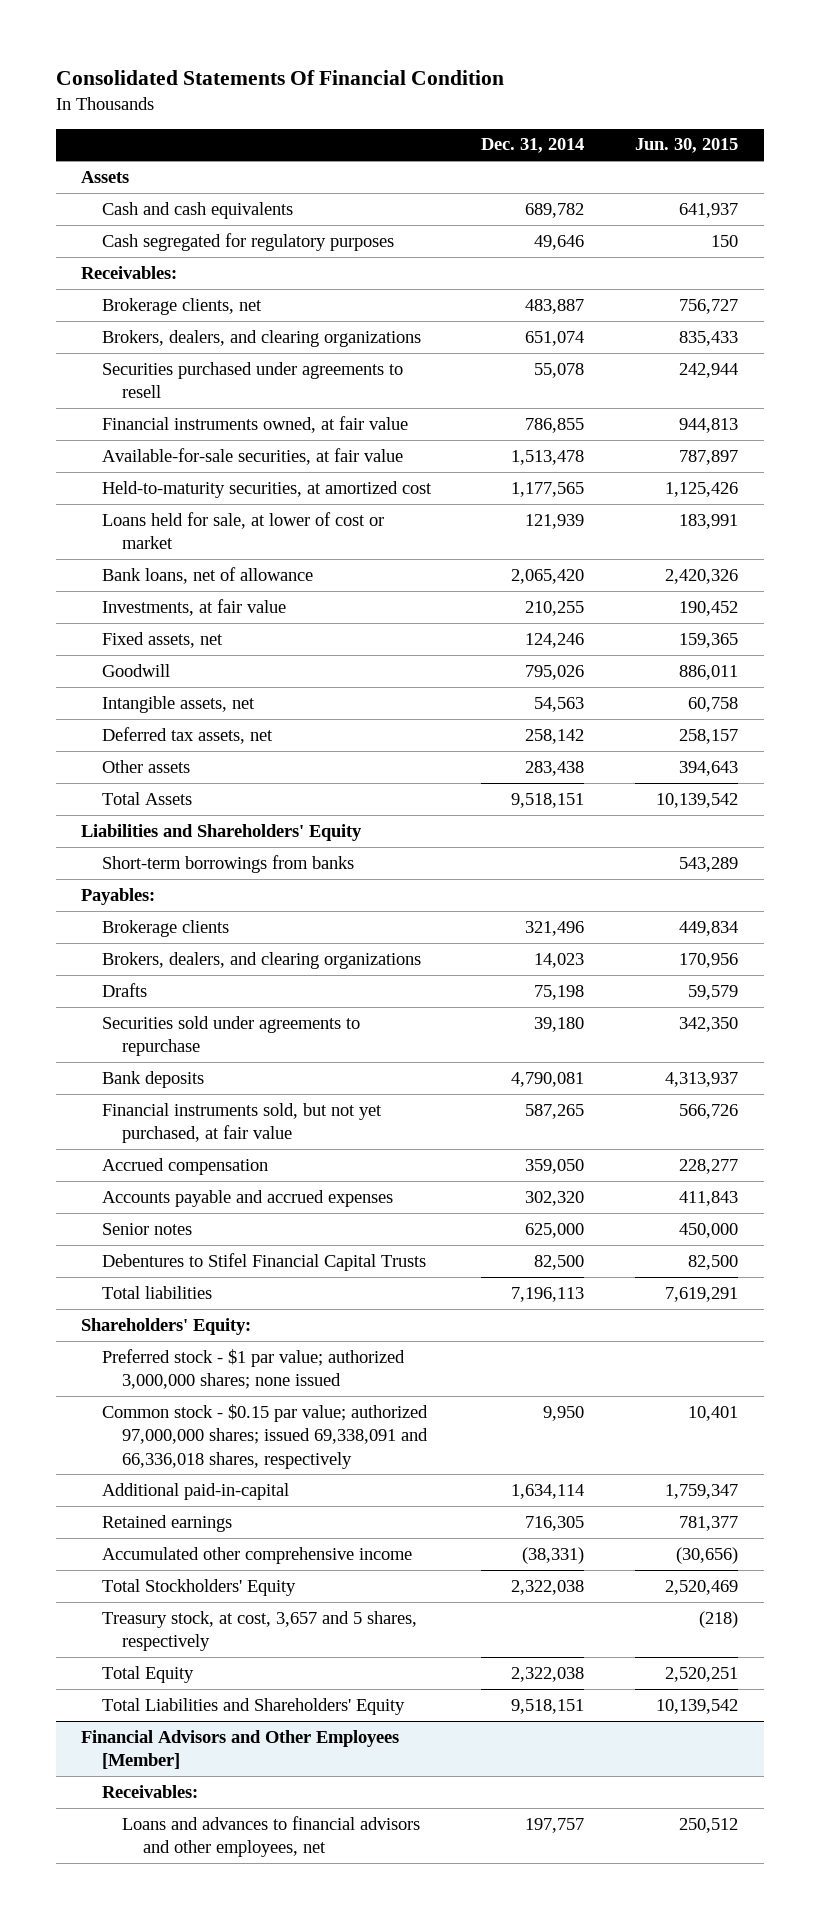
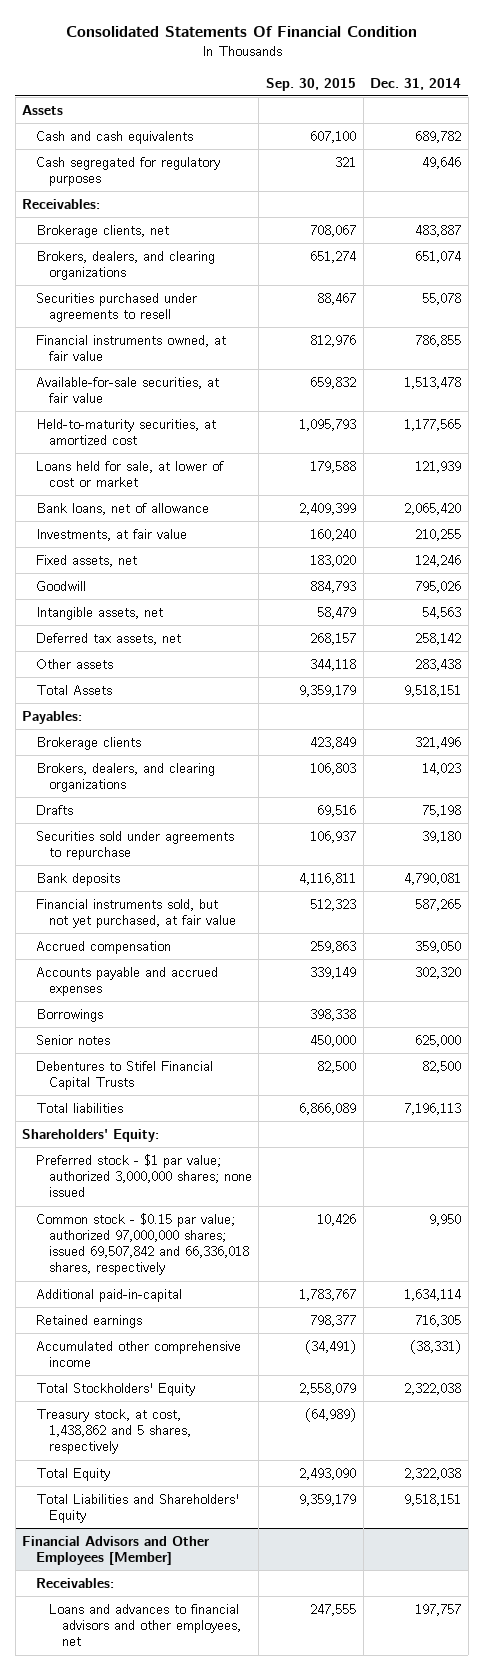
- | Dec. 31, 2014 | Jun. 30, 2015
+ | Sep. 30, 2015 | Dec. 31, 2014
- Liabilities and Shareholders' Equity
- Short-term borrowings from banks | | 543,289
+ Borrowings | 398,338 |
- Common stock - $0.15 par value; authorized 97,000,000 shares; issued 69,338,091 and 66,336,018 shares, respectively | 9,950 | 10,401
+ Common stock - $0.15 par value; authorized 97,000,000 shares; issued 69,507,842 and 66,336,018 shares, respectively | 10,426 | 9,950
- Treasury stock, at cost, 3,657 and 5 shares, respectively | | (218)
+ Treasury stock, at cost, 1,438,862 and 5 shares, respectively | (64,989) |

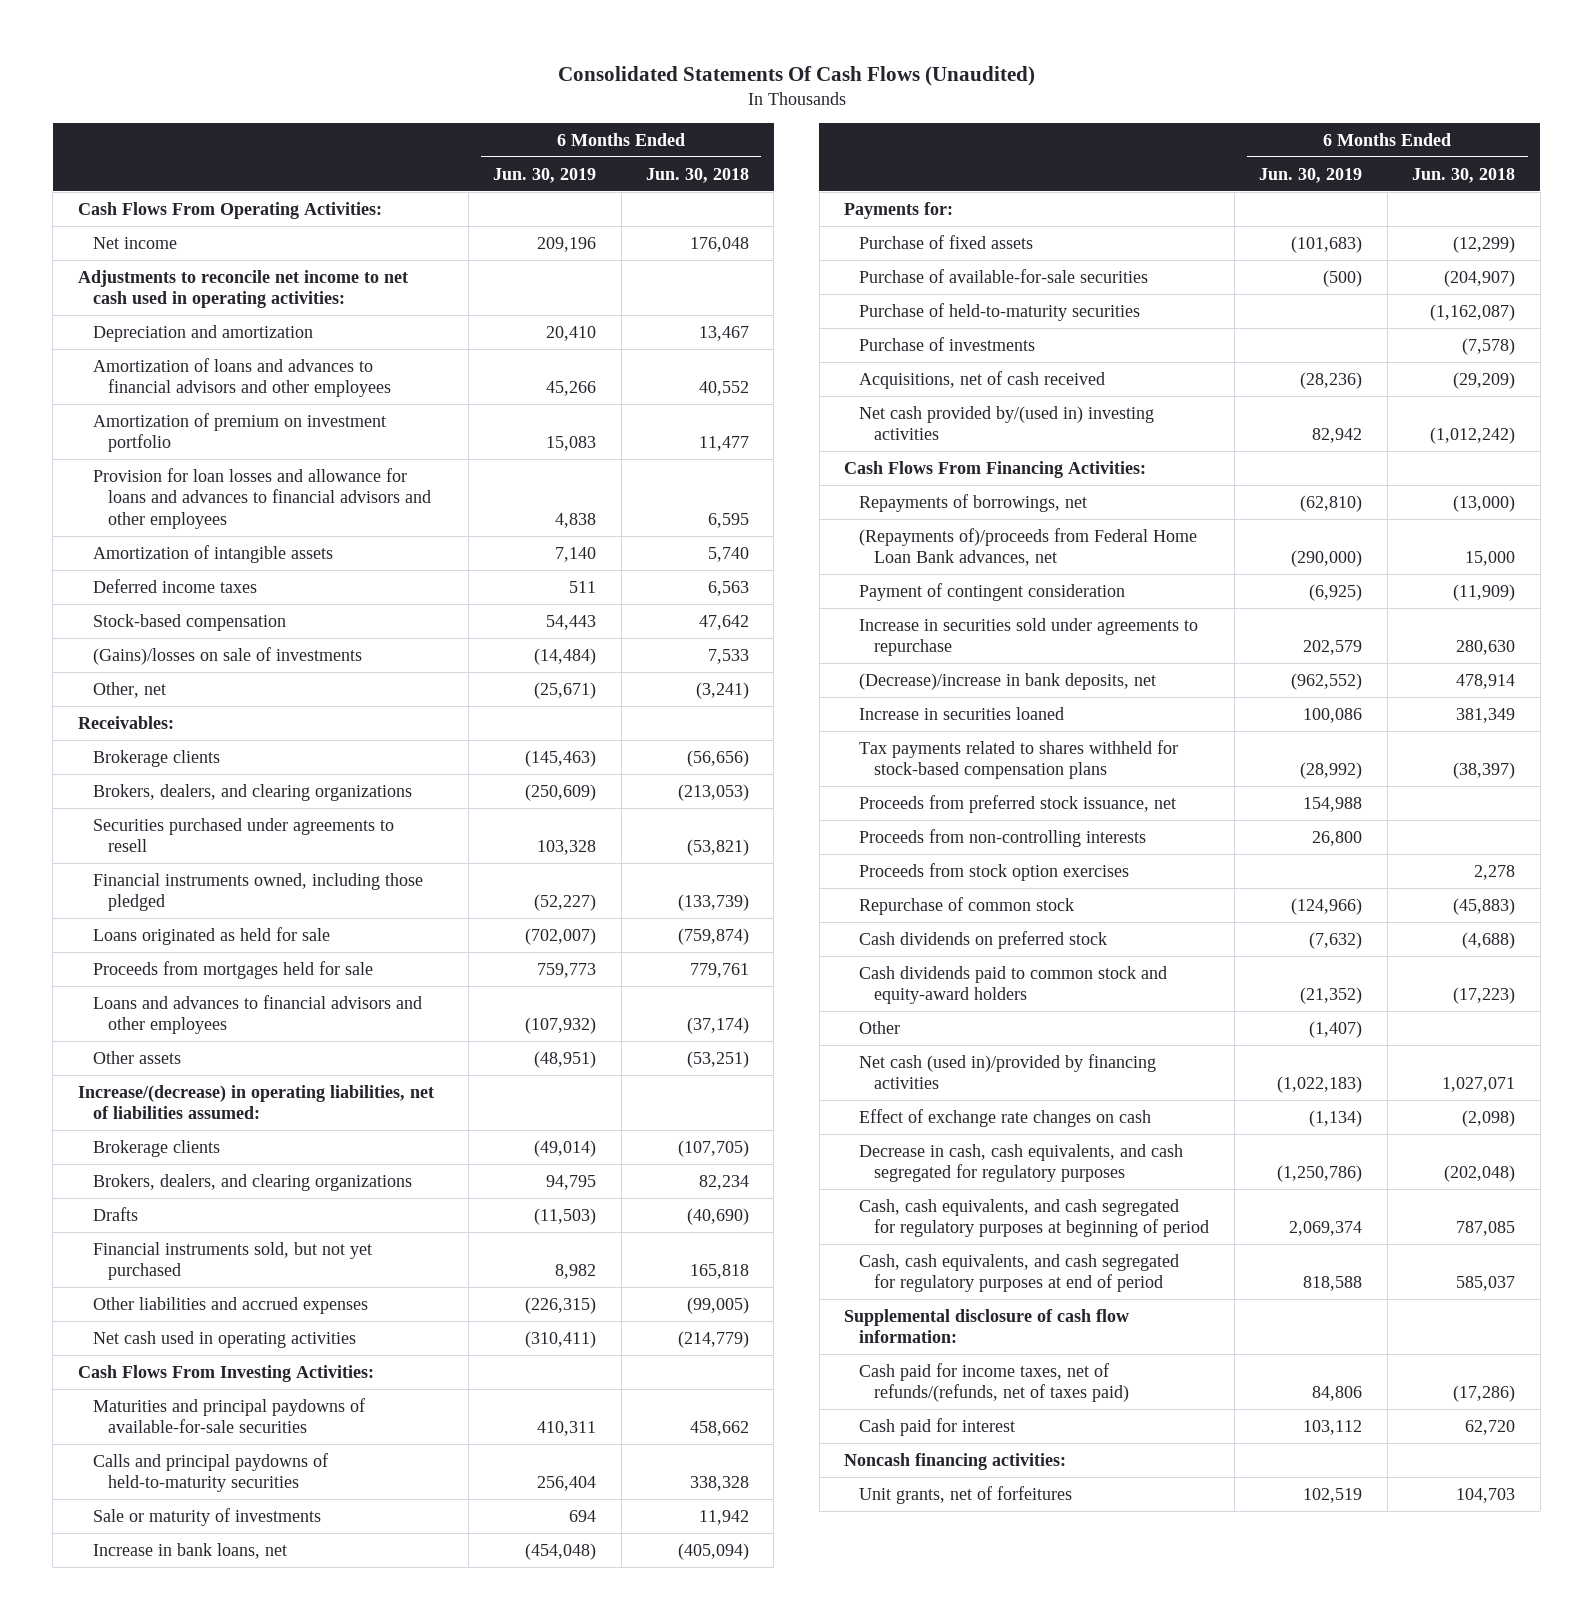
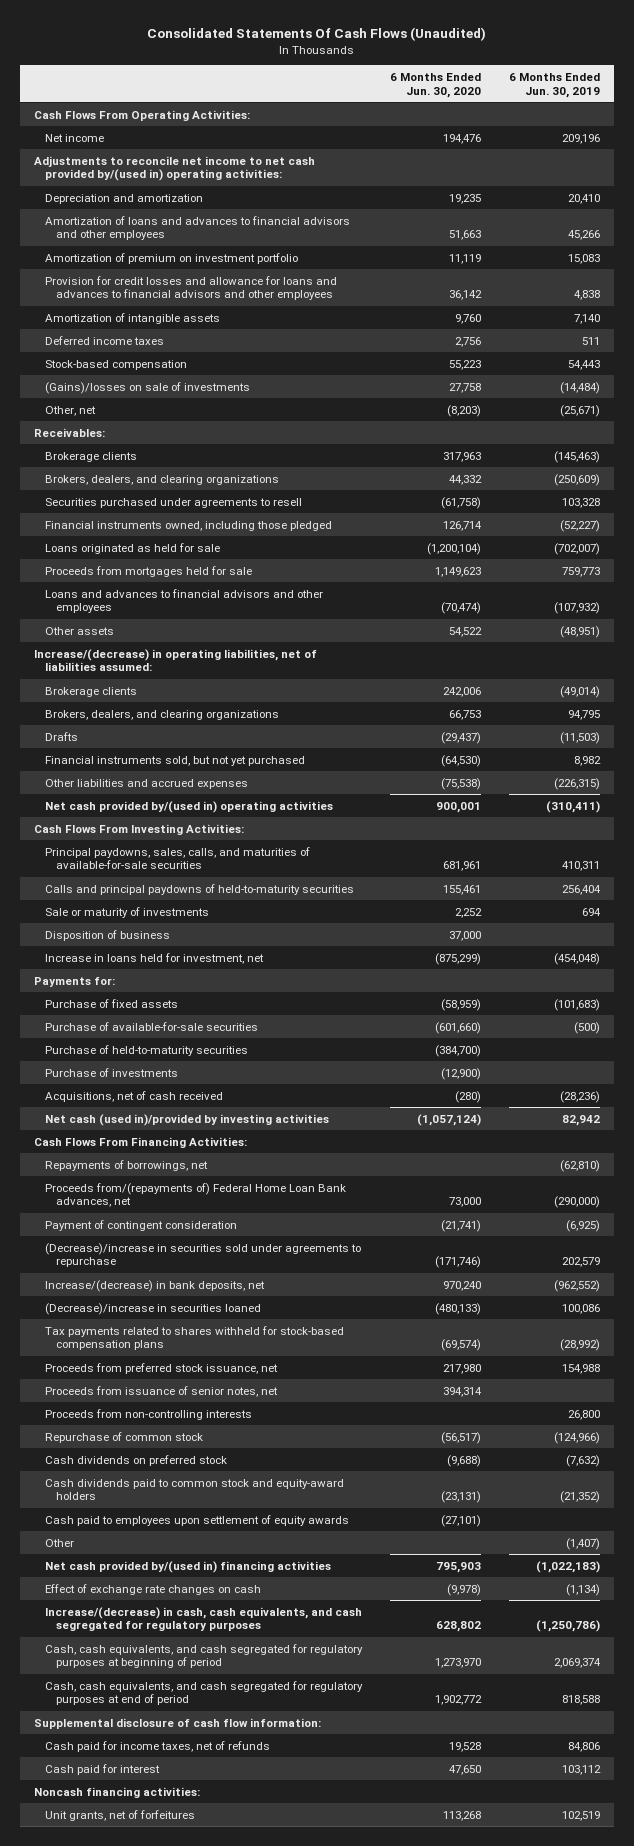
- | 6 Months Ended Jun. 30, 2019 | 6 Months Ended Jun. 30, 2018
+ | 6 Months Ended Jun. 30, 2020 | 6 Months Ended Jun. 30, 2019
- Adjustments to reconcile net income to net cash used in operating activities:
+ Adjustments to reconcile net income to net cash provided by/(used in) operating activities:
- Provision for loan losses and allowance for loans and advances to financial advisors and other employees | 4,838 | 6,595
+ Provision for credit losses and allowance for loans and advances to financial advisors and other employees | 36,142 | 4,838
- Net cash used in operating activities | (310,411) | (214,779)
+ Net cash provided by/(used in) operating activities | 900,001 | (310,411)
- Maturities and principal paydowns of available-for-sale securities | 410,311 | 458,662
+ Principal paydowns, sales, calls, and maturities of available-for-sale securities | 681,961 | 410,311
- Increase in bank loans, net | (454,048) | (405,094)
+ Disposition of business | 37,000 |
+ Increase in loans held for investment, net | (875,299) | (454,048)
- Net cash provided by/(used in) investing activities | 82,942 | (1,012,242)
+ Net cash (used in)/provided by investing activities | (1,057,124) | 82,942
- (Repayments of)/proceeds from Federal Home Loan Bank advances, net | (290,000) | 15,000
+ Proceeds from/(repayments of) Federal Home Loan Bank advances, net | 73,000 | (290,000)
- Increase in securities sold under agreements to repurchase | 202,579 | 280,630
- (Decrease)/increase in bank deposits, net | (962,552) | 478,914
- Increase in securities loaned | 100,086 | 381,349
+ (Decrease)/increase in securities sold under agreements to repurchase | (171,746) | 202,579
+ Increase/(decrease) in bank deposits, net | 970,240 | (962,552)
+ (Decrease)/increase in securities loaned | (480,133) | 100,086
+ Proceeds from issuance of senior notes, net | 394,314 |
- Proceeds from stock option exercises | | 2,278
+ Cash paid to employees upon settlement of equity awards | (27,101) |
- Net cash (used in)/provided by financing activities | (1,022,183) | 1,027,071
+ Net cash provided by/(used in) financing activities | 795,903 | (1,022,183)
- Decrease in cash, cash equivalents, and cash segregated for regulatory purposes | (1,250,786) | (202,048)
+ Increase/(decrease) in cash, cash equivalents, and cash segregated for regulatory purposes | 628,802 | (1,250,786)
- Cash paid for income taxes, net of refunds/(refunds, net of taxes paid) | 84,806 | (17,286)
+ Cash paid for income taxes, net of refunds | 19,528 | 84,806

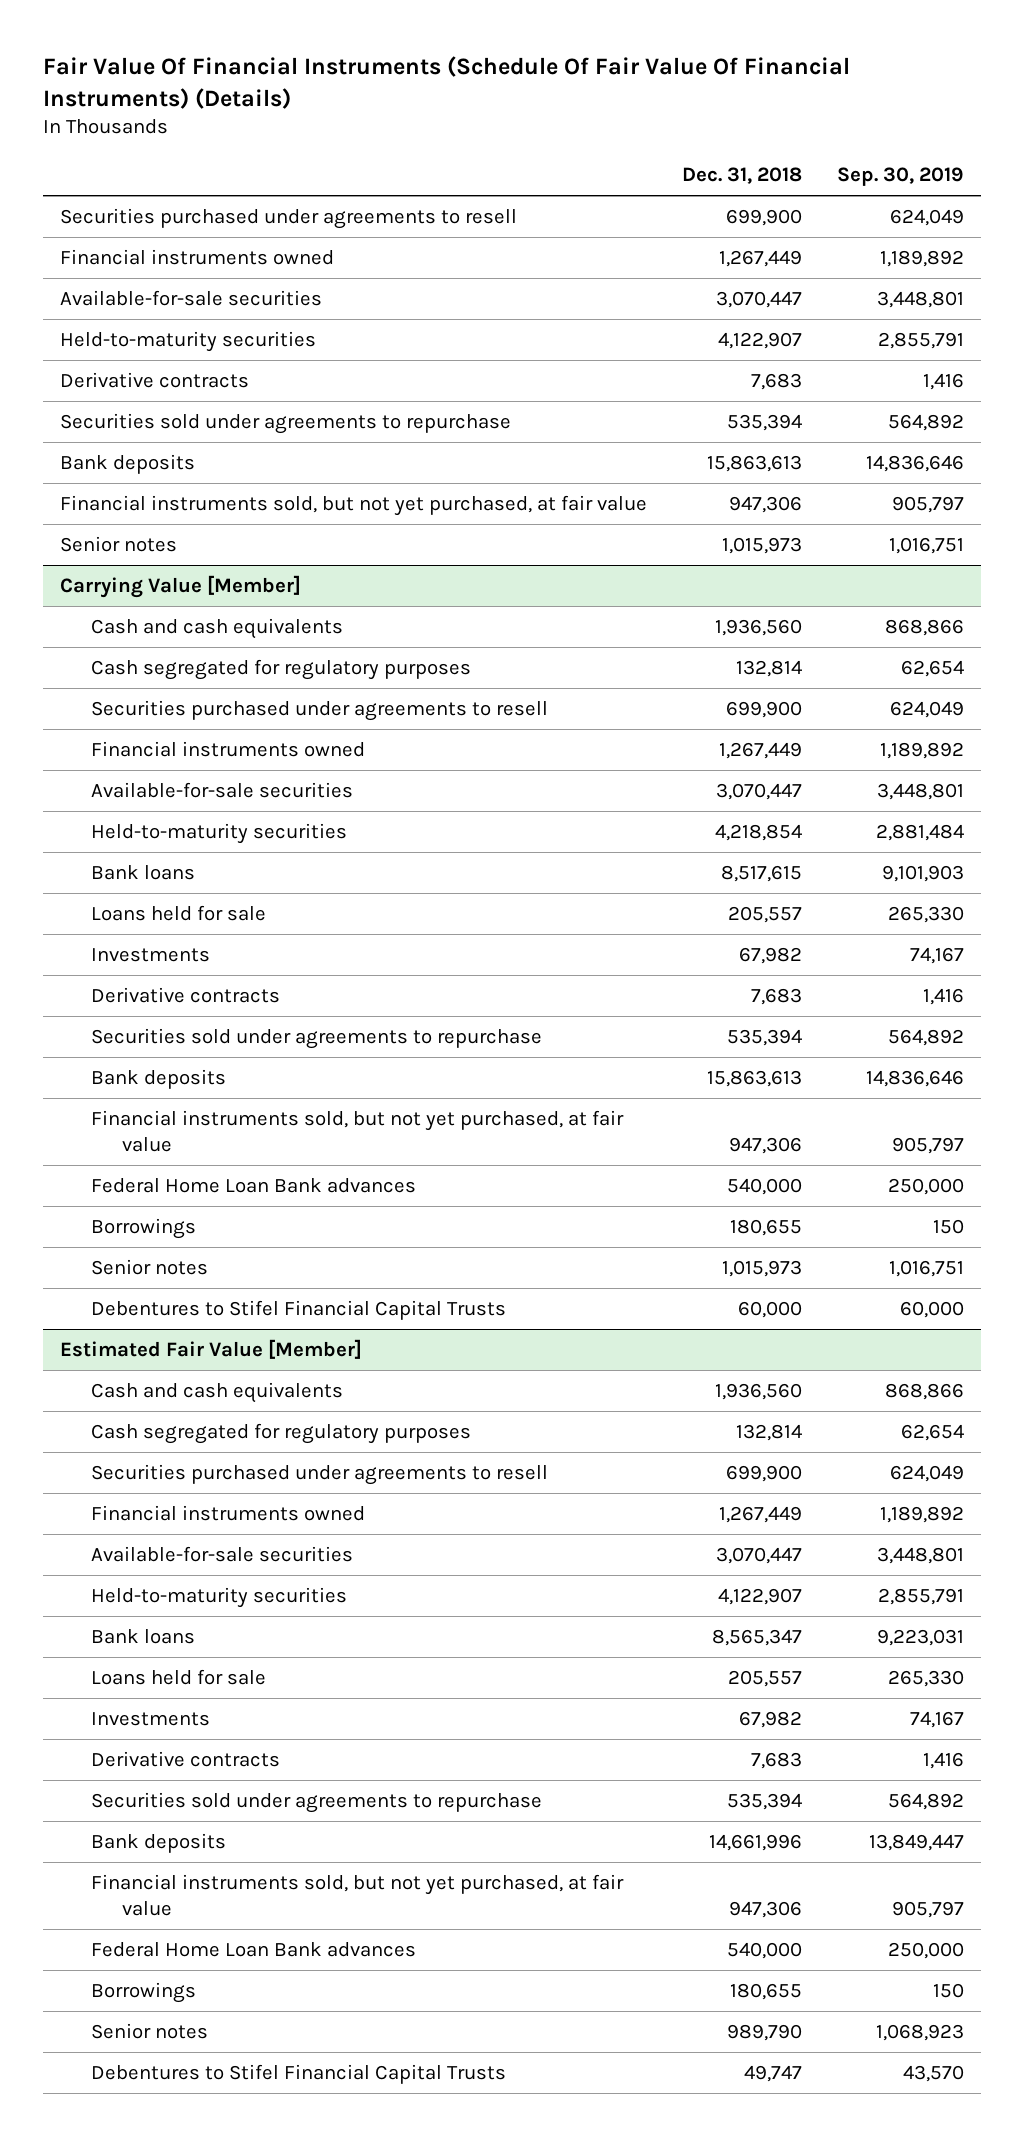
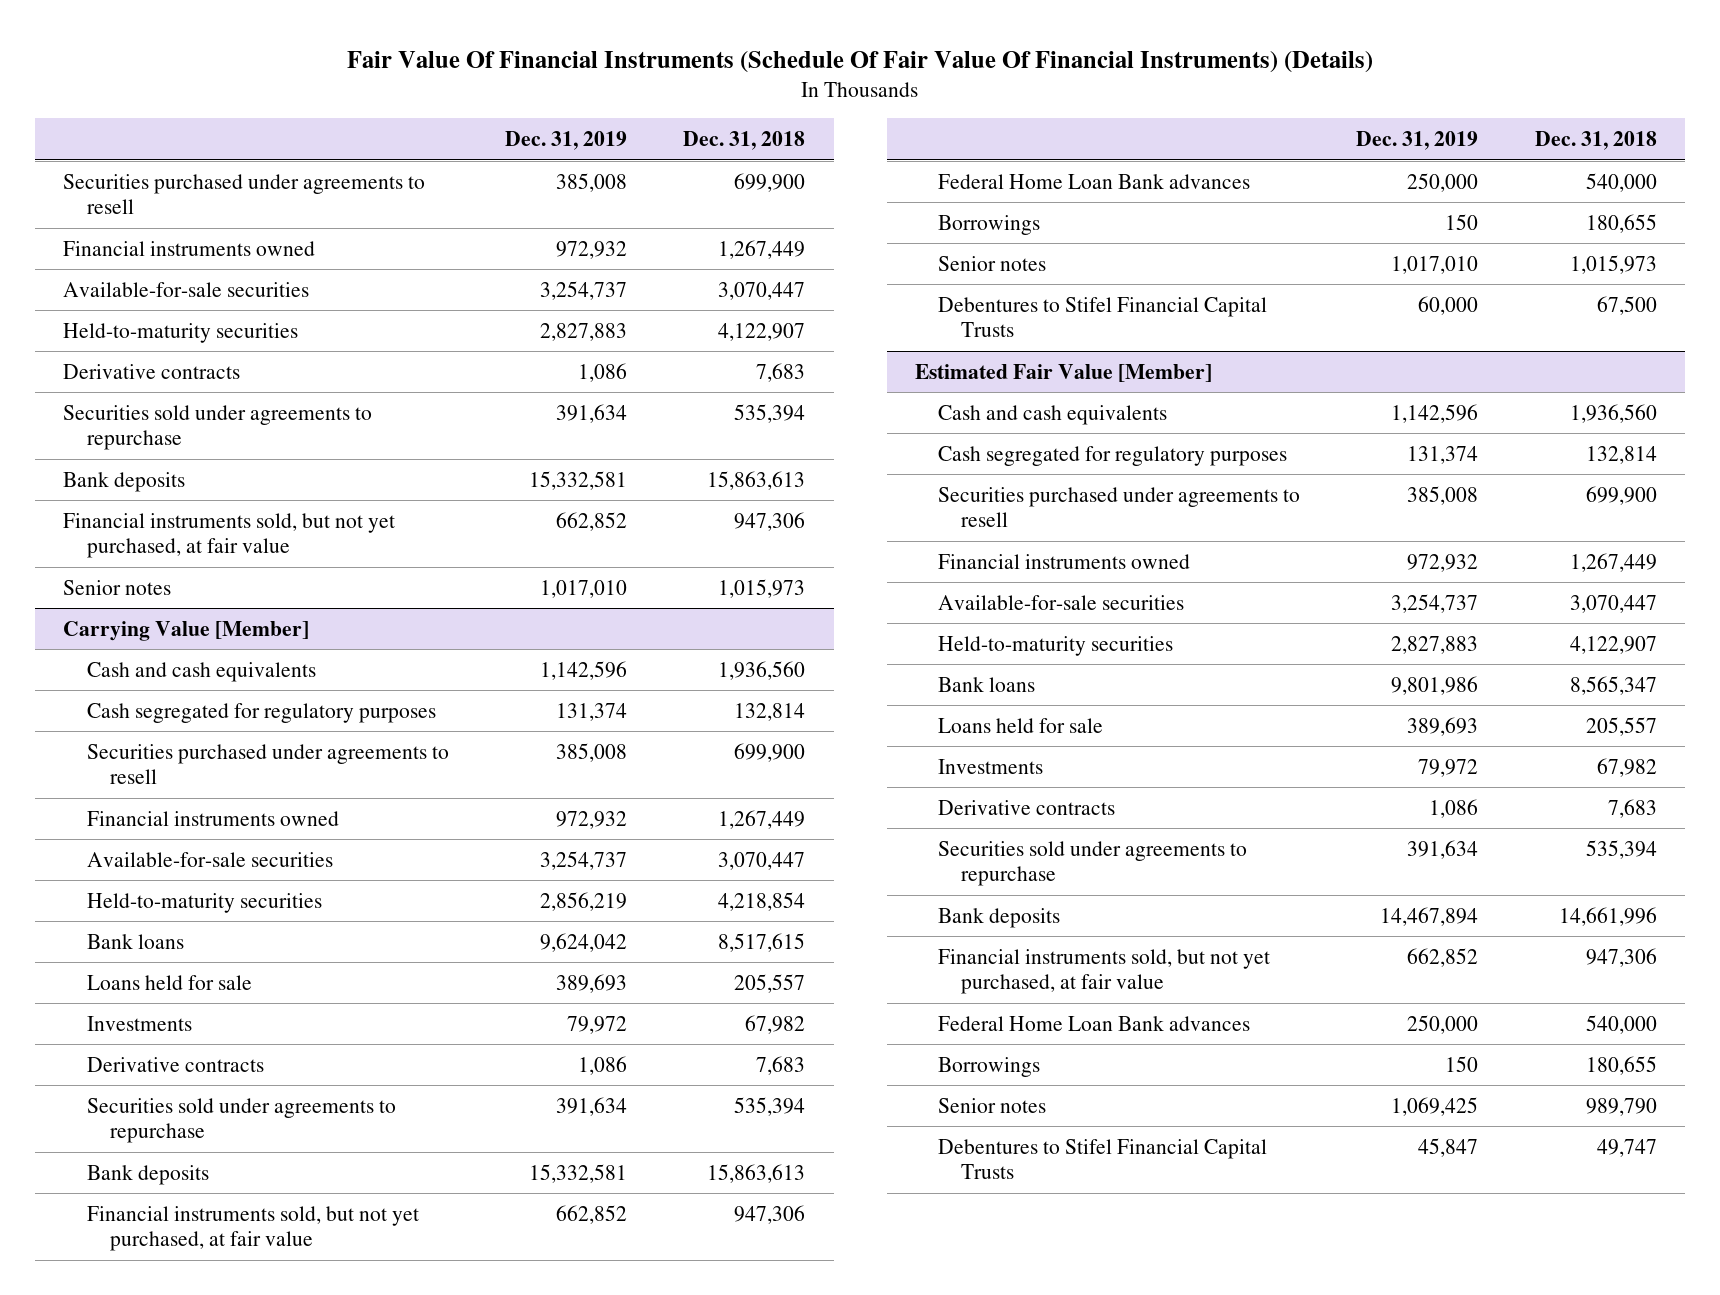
- | Dec. 31, 2018 | Sep. 30, 2019
+ | Dec. 31, 2019 | Dec. 31, 2018
@ Carrying Value [Member]
- Debentures to Stifel Financial Capital Trusts | 60,000 | 60,000
+ Debentures to Stifel Financial Capital Trusts | 60,000 | 67,500

